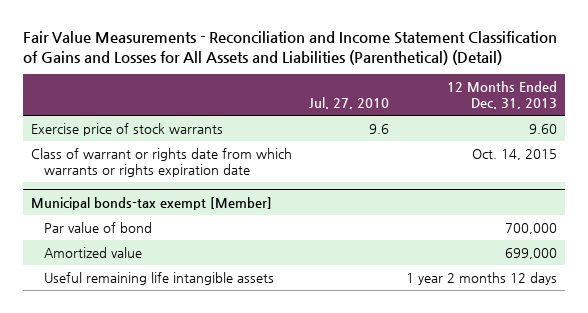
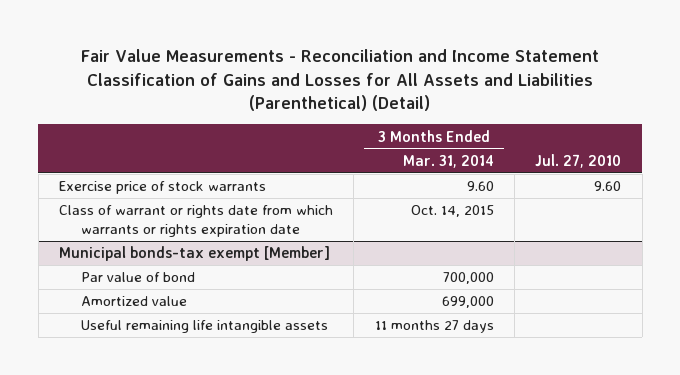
- | Jul. 27, 2010 | 12 Months Ended Dec. 31, 2013
+ | 3 Months Ended Mar. 31, 2014 | Jul. 27, 2010
- Exercise price of stock warrants | 9.6 | 9.60
+ Exercise price of stock warrants | 9.60 | 9.60

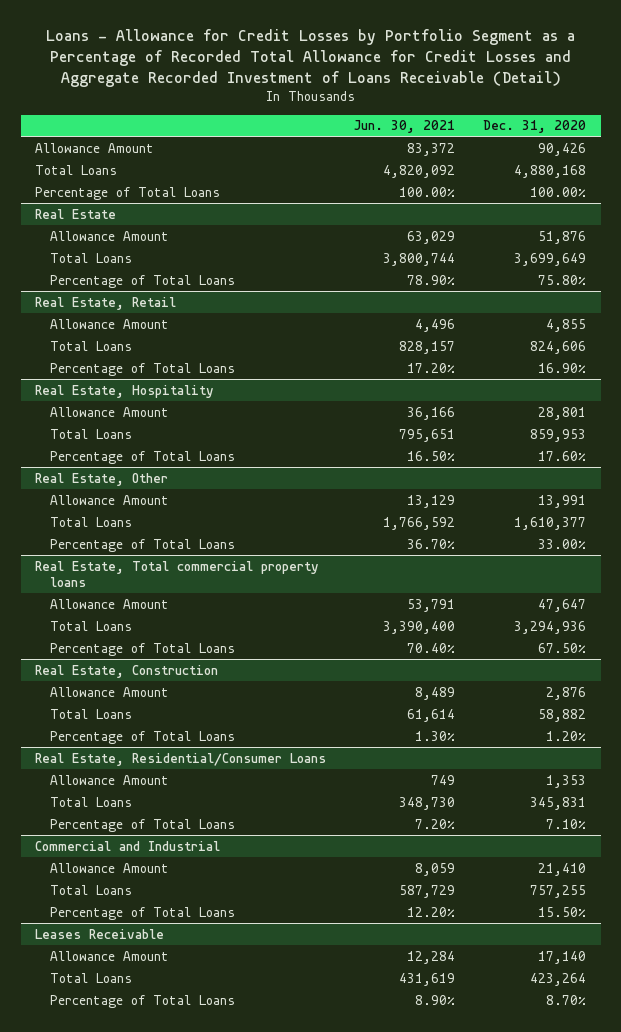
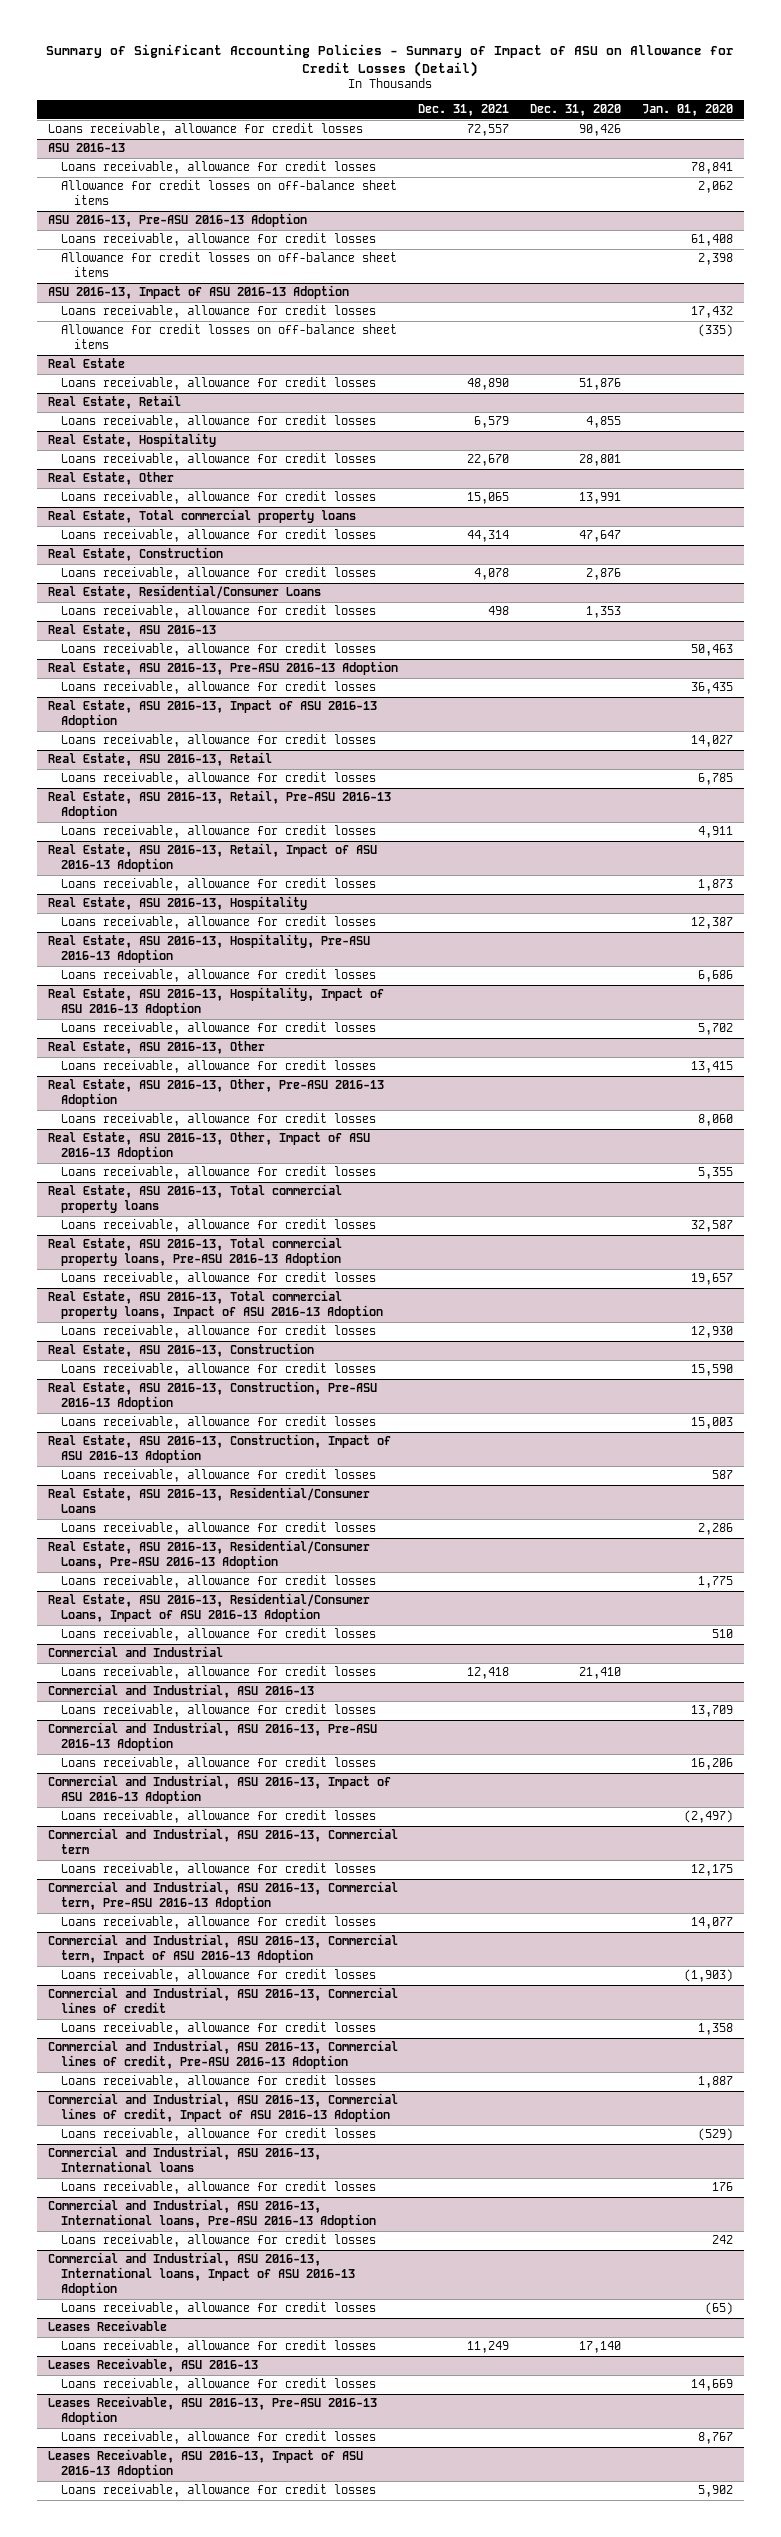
- Loans - Allowance for Credit Losses by Portfolio Segment as a Percentage of Recorded Total Allowance for Credit Losses and Aggregate Recorded Investment of Loans Receivable (Detail)
+ Summary of Significant Accounting Policies - Summary of Impact of ASU on Allowance for Credit Losses (Detail)
- | Jun. 30, 2021 | Dec. 31, 2020
+ | Dec. 31, 2021 | Dec. 31, 2020 | Jan. 01, 2020
- Allowance Amount | 83,372 | 90,426
- Total Loans | 4,820,092 | 4,880,168
- Percentage of Total Loans | 100.00% | 100.00%
+ Loans receivable, allowance for credit losses | 72,557 | 90,426 |
+ ASU 2016-13
+ Loans receivable, allowance for credit losses | | | 78,841
+ Allowance for credit losses on off-balance sheet items | | | 2,062
+ ASU 2016-13, Pre-ASU 2016-13 Adoption
+ Loans receivable, allowance for credit losses | | | 61,408
+ Allowance for credit losses on off-balance sheet items | | | 2,398
+ ASU 2016-13, Impact of ASU 2016-13 Adoption
+ Loans receivable, allowance for credit losses | | | 17,432
+ Allowance for credit losses on off-balance sheet items | | | (335)
@ Real Estate
- Allowance Amount | 63,029 | 51,876
- Total Loans | 3,800,744 | 3,699,649
- Percentage of Total Loans | 78.90% | 75.80%
+ Loans receivable, allowance for credit losses | 48,890 | 51,876 |
@ Real Estate, Retail
- Allowance Amount | 4,496 | 4,855
- Total Loans | 828,157 | 824,606
- Percentage of Total Loans | 17.20% | 16.90%
+ Loans receivable, allowance for credit losses | 6,579 | 4,855 |
@ Real Estate, Hospitality
- Allowance Amount | 36,166 | 28,801
- Total Loans | 795,651 | 859,953
- Percentage of Total Loans | 16.50% | 17.60%
+ Loans receivable, allowance for credit losses | 22,670 | 28,801 |
@ Real Estate, Other
- Allowance Amount | 13,129 | 13,991
- Total Loans | 1,766,592 | 1,610,377
- Percentage of Total Loans | 36.70% | 33.00%
+ Loans receivable, allowance for credit losses | 15,065 | 13,991 |
@ Real Estate, Total commercial property loans
- Allowance Amount | 53,791 | 47,647
- Total Loans | 3,390,400 | 3,294,936
- Percentage of Total Loans | 70.40% | 67.50%
+ Loans receivable, allowance for credit losses | 44,314 | 47,647 |
@ Real Estate, Construction
- Allowance Amount | 8,489 | 2,876
- Total Loans | 61,614 | 58,882
- Percentage of Total Loans | 1.30% | 1.20%
+ Loans receivable, allowance for credit losses | 4,078 | 2,876 |
@ Real Estate, Residential/Consumer Loans
- Allowance Amount | 749 | 1,353
- Total Loans | 348,730 | 345,831
- Percentage of Total Loans | 7.20% | 7.10%
+ Loans receivable, allowance for credit losses | 498 | 1,353 |
+ Real Estate, ASU 2016-13
+ Loans receivable, allowance for credit losses | | | 50,463
+ Real Estate, ASU 2016-13, Pre-ASU 2016-13 Adoption
+ Loans receivable, allowance for credit losses | | | 36,435
+ Real Estate, ASU 2016-13, Impact of ASU 2016-13 Adoption
+ Loans receivable, allowance for credit losses | | | 14,027
+ Real Estate, ASU 2016-13, Retail
+ Loans receivable, allowance for credit losses | | | 6,785
+ Real Estate, ASU 2016-13, Retail, Pre-ASU 2016-13 Adoption
+ Loans receivable, allowance for credit losses | | | 4,911
+ Real Estate, ASU 2016-13, Retail, Impact of ASU 2016-13 Adoption
+ Loans receivable, allowance for credit losses | | | 1,873
+ Real Estate, ASU 2016-13, Hospitality
+ Loans receivable, allowance for credit losses | | | 12,387
+ Real Estate, ASU 2016-13, Hospitality, Pre-ASU 2016-13 Adoption
+ Loans receivable, allowance for credit losses | | | 6,686
+ Real Estate, ASU 2016-13, Hospitality, Impact of ASU 2016-13 Adoption
+ Loans receivable, allowance for credit losses | | | 5,702
+ Real Estate, ASU 2016-13, Other
+ Loans receivable, allowance for credit losses | | | 13,415
+ Real Estate, ASU 2016-13, Other, Pre-ASU 2016-13 Adoption
+ Loans receivable, allowance for credit losses | | | 8,060
+ Real Estate, ASU 2016-13, Other, Impact of ASU 2016-13 Adoption
+ Loans receivable, allowance for credit losses | | | 5,355
+ Real Estate, ASU 2016-13, Total commercial property loans
+ Loans receivable, allowance for credit losses | | | 32,587
+ Real Estate, ASU 2016-13, Total commercial property loans, Pre-ASU 2016-13 Adoption
+ Loans receivable, allowance for credit losses | | | 19,657
+ Real Estate, ASU 2016-13, Total commercial property loans, Impact of ASU 2016-13 Adoption
+ Loans receivable, allowance for credit losses | | | 12,930
+ Real Estate, ASU 2016-13, Construction
+ Loans receivable, allowance for credit losses | | | 15,590
+ Real Estate, ASU 2016-13, Construction, Pre-ASU 2016-13 Adoption
+ Loans receivable, allowance for credit losses | | | 15,003
+ Real Estate, ASU 2016-13, Construction, Impact of ASU 2016-13 Adoption
+ Loans receivable, allowance for credit losses | | | 587
+ Real Estate, ASU 2016-13, Residential/Consumer Loans
+ Loans receivable, allowance for credit losses | | | 2,286
+ Real Estate, ASU 2016-13, Residential/Consumer Loans, Pre-ASU 2016-13 Adoption
+ Loans receivable, allowance for credit losses | | | 1,775
+ Real Estate, ASU 2016-13, Residential/Consumer Loans, Impact of ASU 2016-13 Adoption
+ Loans receivable, allowance for credit losses | | | 510
@ Commercial and Industrial
- Allowance Amount | 8,059 | 21,410
- Total Loans | 587,729 | 757,255
- Percentage of Total Loans | 12.20% | 15.50%
+ Loans receivable, allowance for credit losses | 12,418 | 21,410 |
+ Commercial and Industrial, ASU 2016-13
+ Loans receivable, allowance for credit losses | | | 13,709
+ Commercial and Industrial, ASU 2016-13, Pre-ASU 2016-13 Adoption
+ Loans receivable, allowance for credit losses | | | 16,206
+ Commercial and Industrial, ASU 2016-13, Impact of ASU 2016-13 Adoption
+ Loans receivable, allowance for credit losses | | | (2,497)
+ Commercial and Industrial, ASU 2016-13, Commercial term
+ Loans receivable, allowance for credit losses | | | 12,175
+ Commercial and Industrial, ASU 2016-13, Commercial term, Pre-ASU 2016-13 Adoption
+ Loans receivable, allowance for credit losses | | | 14,077
+ Commercial and Industrial, ASU 2016-13, Commercial term, Impact of ASU 2016-13 Adoption
+ Loans receivable, allowance for credit losses | | | (1,903)
+ Commercial and Industrial, ASU 2016-13, Commercial lines of credit
+ Loans receivable, allowance for credit losses | | | 1,358
+ Commercial and Industrial, ASU 2016-13, Commercial lines of credit, Pre-ASU 2016-13 Adoption
+ Loans receivable, allowance for credit losses | | | 1,887
+ Commercial and Industrial, ASU 2016-13, Commercial lines of credit, Impact of ASU 2016-13 Adoption
+ Loans receivable, allowance for credit losses | | | (529)
+ Commercial and Industrial, ASU 2016-13, International loans
+ Loans receivable, allowance for credit losses | | | 176
+ Commercial and Industrial, ASU 2016-13, International loans, Pre-ASU 2016-13 Adoption
+ Loans receivable, allowance for credit losses | | | 242
+ Commercial and Industrial, ASU 2016-13, International loans, Impact of ASU 2016-13 Adoption
+ Loans receivable, allowance for credit losses | | | (65)
@ Leases Receivable
- Allowance Amount | 12,284 | 17,140
- Total Loans | 431,619 | 423,264
- Percentage of Total Loans | 8.90% | 8.70%
+ Loans receivable, allowance for credit losses | 11,249 | 17,140 |
+ Leases Receivable, ASU 2016-13
+ Loans receivable, allowance for credit losses | | | 14,669
+ Leases Receivable, ASU 2016-13, Pre-ASU 2016-13 Adoption
+ Loans receivable, allowance for credit losses | | | 8,767
+ Leases Receivable, ASU 2016-13, Impact of ASU 2016-13 Adoption
+ Loans receivable, allowance for credit losses | | | 5,902

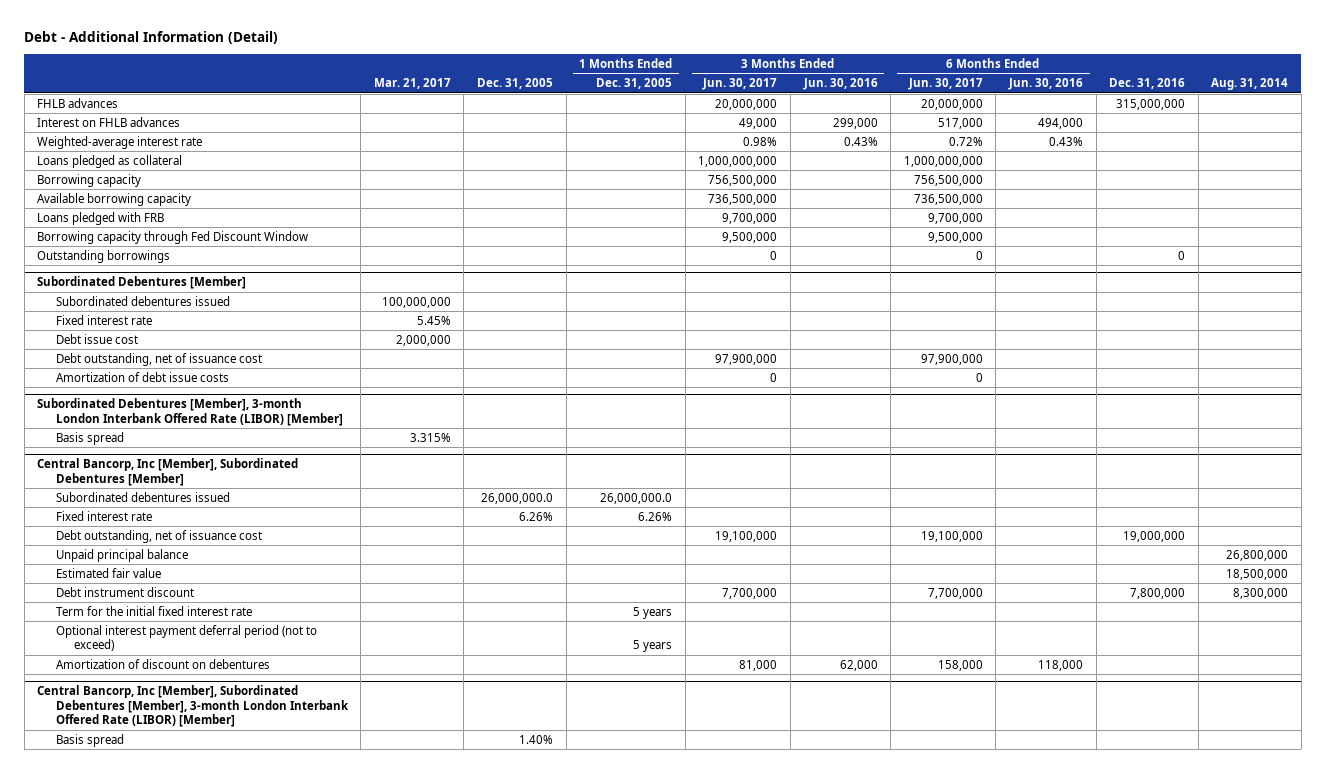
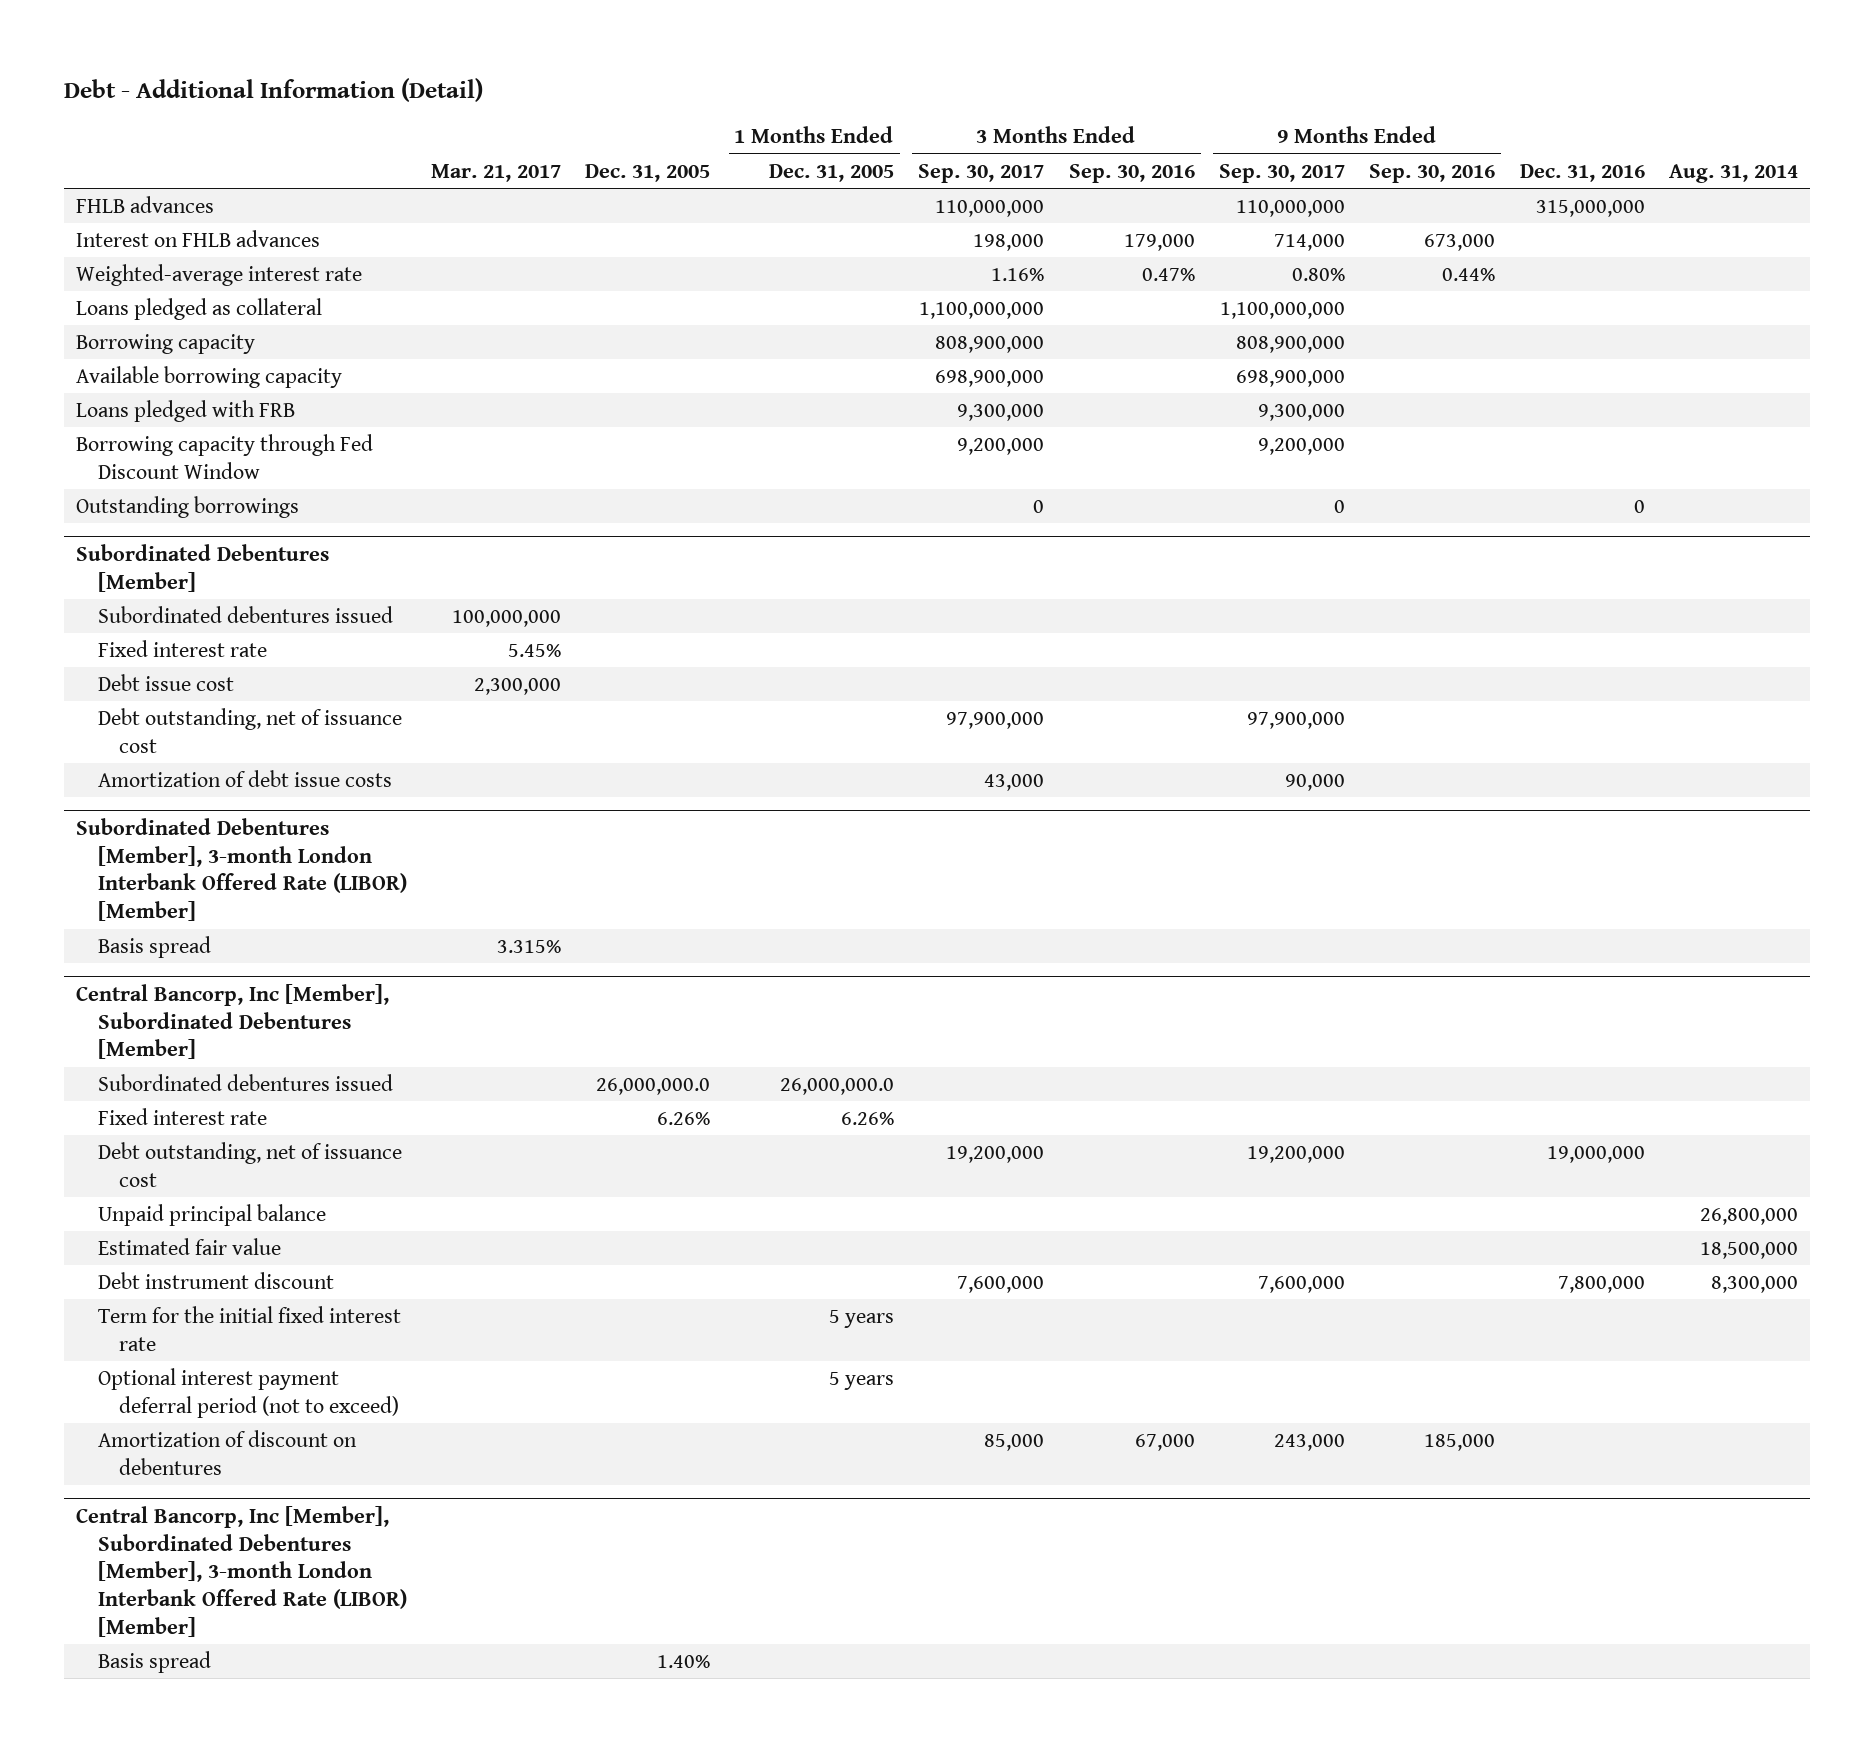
- | Mar. 21, 2017 | Dec. 31, 2005 | 1 Months Ended Dec. 31, 2005 | 3 Months Ended Jun. 30, 2017 | 3 Months Ended Jun. 30, 2016 | 6 Months Ended Jun. 30, 2017 | 6 Months Ended Jun. 30, 2016 | Dec. 31, 2016 | Aug. 31, 2014
+ | Mar. 21, 2017 | Dec. 31, 2005 | 1 Months Ended Dec. 31, 2005 | 3 Months Ended Sep. 30, 2017 | 3 Months Ended Sep. 30, 2016 | 9 Months Ended Sep. 30, 2017 | 9 Months Ended Sep. 30, 2016 | Dec. 31, 2016 | Aug. 31, 2014
@ Subordinated Debentures [Member]
- Debt issue cost | 2,000,000 | | | | | | | |
+ Debt issue cost | 2,300,000 | | | | | | | |

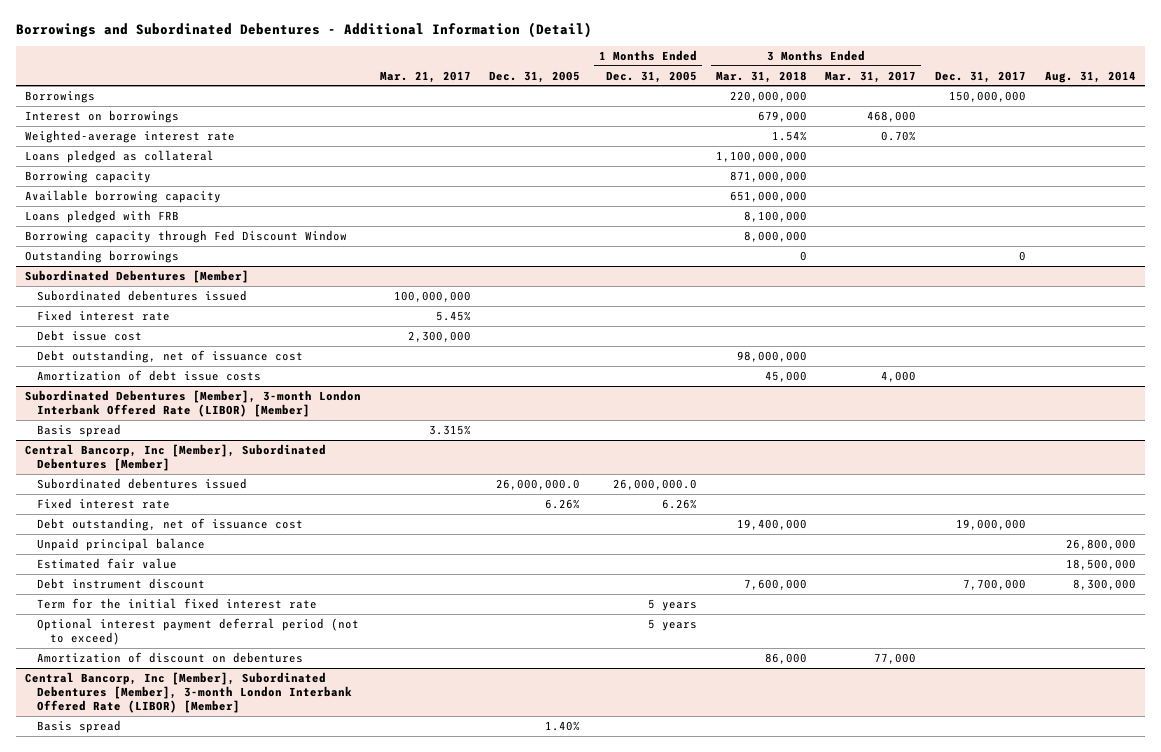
- Debt - Additional Information (Detail)
+ Borrowings and Subordinated Debentures - Additional Information (Detail)
- | Mar. 21, 2017 | Dec. 31, 2005 | 1 Months Ended Dec. 31, 2005 | 3 Months Ended Sep. 30, 2017 | 3 Months Ended Sep. 30, 2016 | 9 Months Ended Sep. 30, 2017 | 9 Months Ended Sep. 30, 2016 | Dec. 31, 2016 | Aug. 31, 2014
+ | Mar. 21, 2017 | Dec. 31, 2005 | 1 Months Ended Dec. 31, 2005 | 3 Months Ended Mar. 31, 2018 | 3 Months Ended Mar. 31, 2017 | Dec. 31, 2017 | Aug. 31, 2014
- FHLB advances | | | | 110,000,000 | | 110,000,000 | | 315,000,000 |
- Interest on FHLB advances | | | | 198,000 | 179,000 | 714,000 | 673,000 | |
+ Borrowings | | | | 220,000,000 | | 150,000,000 |
+ Interest on borrowings | | | | 679,000 | 468,000 | |

